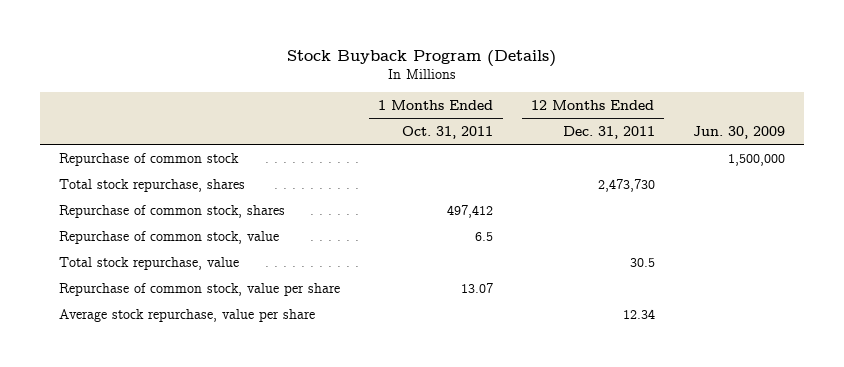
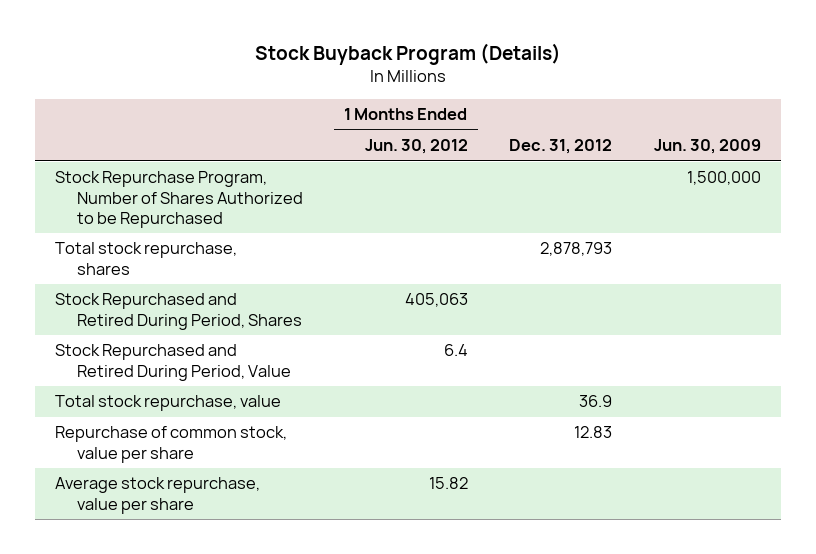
- | 1 Months Ended Oct. 31, 2011 | 12 Months Ended Dec. 31, 2011 | Jun. 30, 2009
+ | 1 Months Ended Jun. 30, 2012 | Dec. 31, 2012 | Jun. 30, 2009
- Repurchase of common stock | | | 1,500,000
+ Stock Repurchase Program, Number of Shares Authorized to be Repurchased | | | 1,500,000
- Repurchase of common stock, shares | 497,412 | |
- Repurchase of common stock, value | 6.5 | |
+ Stock Repurchased and Retired During Period, Shares | 405,063 | |
+ Stock Repurchased and Retired During Period, Value | 6.4 | |

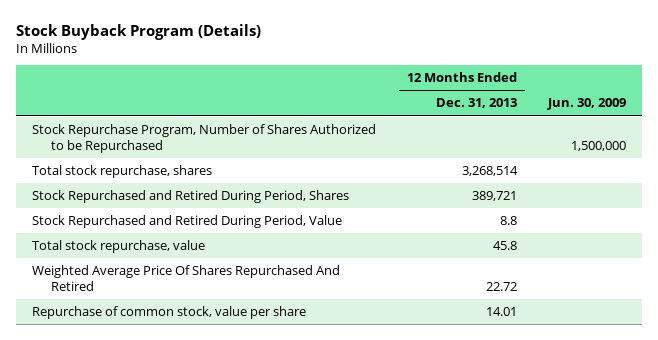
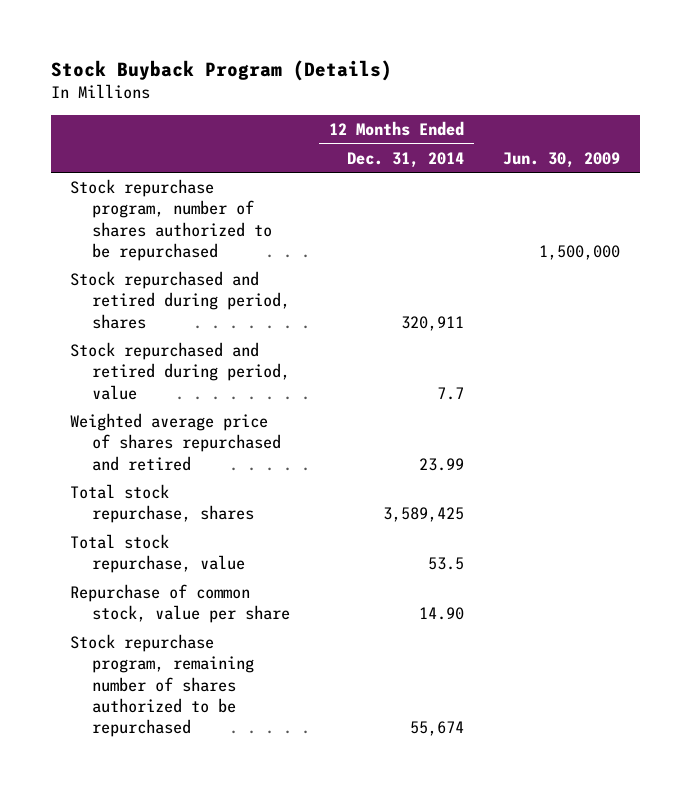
- | 12 Months Ended Dec. 31, 2013 | Jun. 30, 2009
+ | 12 Months Ended Dec. 31, 2014 | Jun. 30, 2009
- Stock Repurchase Program, Number of Shares Authorized to be Repurchased | | 1,500,000
+ Stock repurchase program, number of shares authorized to be repurchased | | 1,500,000
+ Stock repurchased and retired during period, shares | 320,911 |
+ Stock repurchased and retired during period, value | 7.7 |
+ Weighted average price of shares repurchased and retired | 23.99 |
- Stock Repurchased and Retired During Period, Shares | 389,721 |
- Stock Repurchased and Retired During Period, Value | 8.8 |
- Weighted Average Price Of Shares Repurchased And Retired | 22.72 |
+ Stock repurchase program, remaining number of shares authorized to be repurchased | 55,674 |

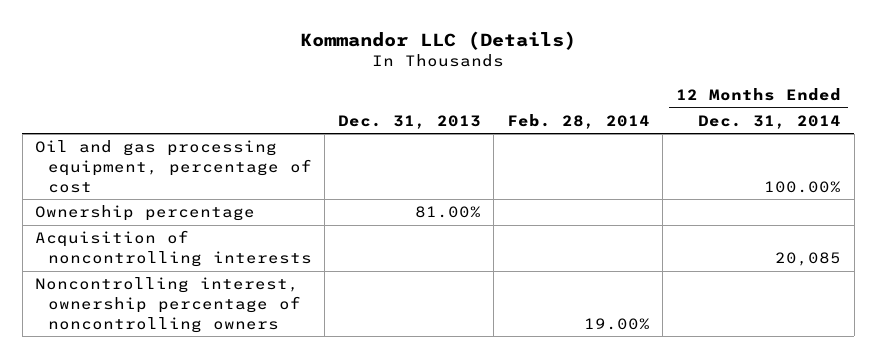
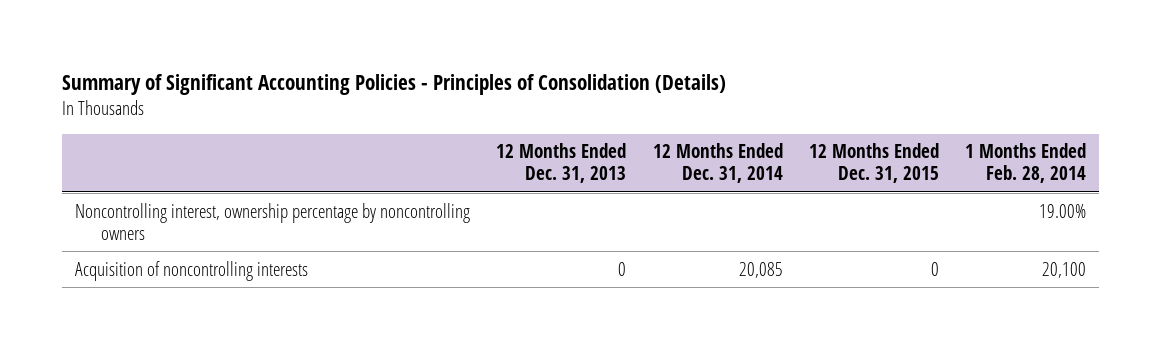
- Kommandor LLC (Details)
+ Summary of Significant Accounting Policies - Principles of Consolidation (Details)
- | Dec. 31, 2013 | Feb. 28, 2014 | 12 Months Ended Dec. 31, 2014
+ | 12 Months Ended Dec. 31, 2013 | 12 Months Ended Dec. 31, 2014 | 12 Months Ended Dec. 31, 2015 | 1 Months Ended Feb. 28, 2014
- Oil and gas processing equipment, percentage of cost | | | 100.00%
- Ownership percentage | 81.00% | |
+ Noncontrolling interest, ownership percentage by noncontrolling owners | | | | 19.00%
- Noncontrolling interest, ownership percentage of noncontrolling owners | | 19.00% |

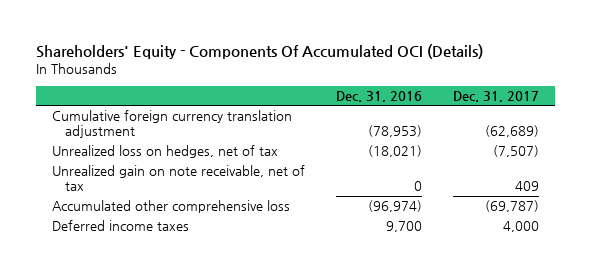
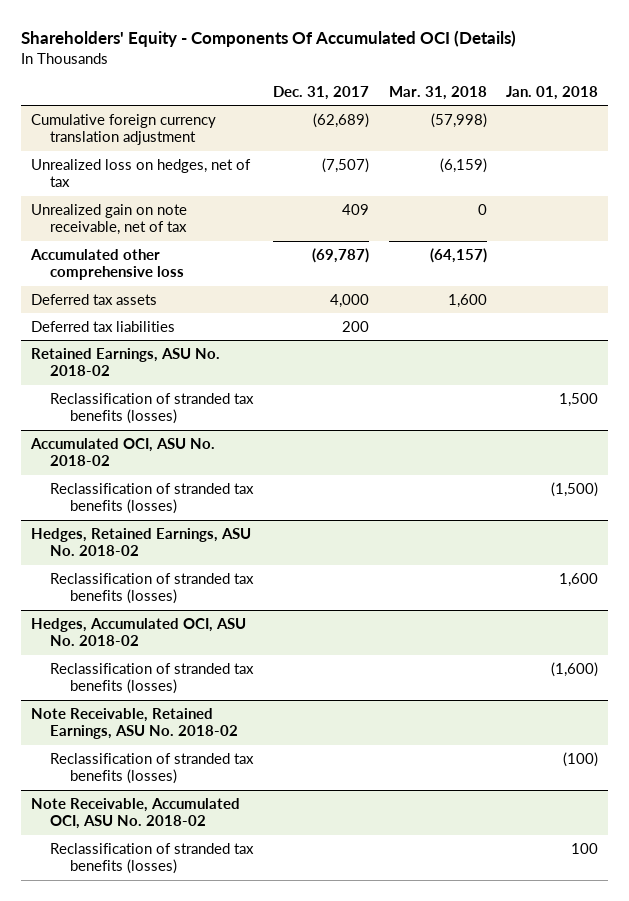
- | Dec. 31, 2016 | Dec. 31, 2017
+ | Dec. 31, 2017 | Mar. 31, 2018 | Jan. 01, 2018
- Deferred income taxes | 9,700 | 4,000
+ Deferred tax assets | 4,000 | 1,600 |
+ Deferred tax liabilities | 200 | |
+ Retained Earnings, ASU No. 2018-02
+ Reclassification of stranded tax benefits (losses) | | | 1,500
+ Accumulated OCI, ASU No. 2018-02
+ Reclassification of stranded tax benefits (losses) | | | (1,500)
+ Hedges, Retained Earnings, ASU No. 2018-02
+ Reclassification of stranded tax benefits (losses) | | | 1,600
+ Hedges, Accumulated OCI, ASU No. 2018-02
+ Reclassification of stranded tax benefits (losses) | | | (1,600)
+ Note Receivable, Retained Earnings, ASU No. 2018-02
+ Reclassification of stranded tax benefits (losses) | | | (100)
+ Note Receivable, Accumulated OCI, ASU No. 2018-02
+ Reclassification of stranded tax benefits (losses) | | | 100

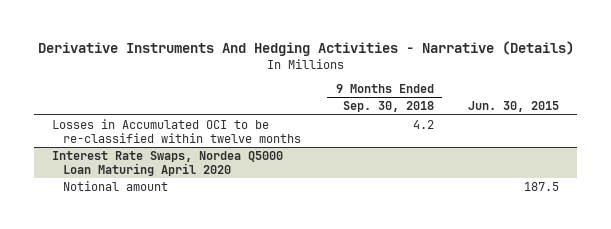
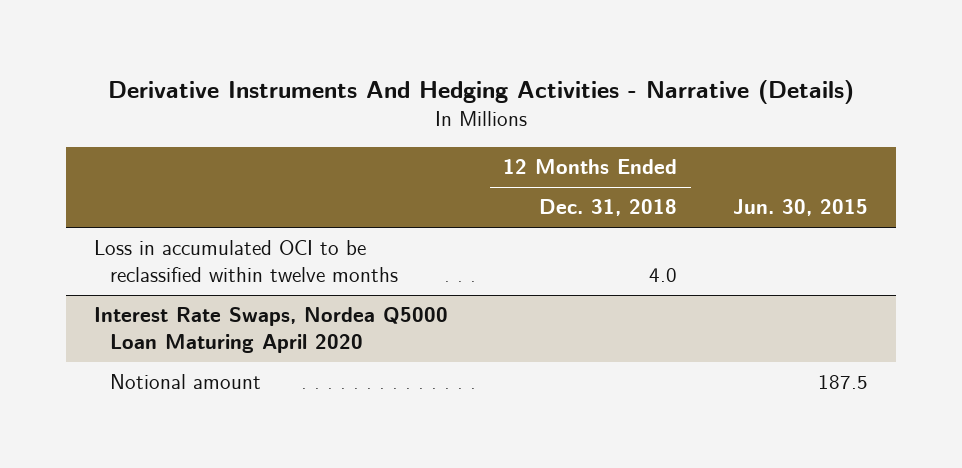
- | 9 Months Ended Sep. 30, 2018 | Jun. 30, 2015
+ | 12 Months Ended Dec. 31, 2018 | Jun. 30, 2015
- Losses in Accumulated OCI to be re-classified within twelve months | 4.2 |
+ Loss in accumulated OCI to be reclassified within twelve months | 4.0 |

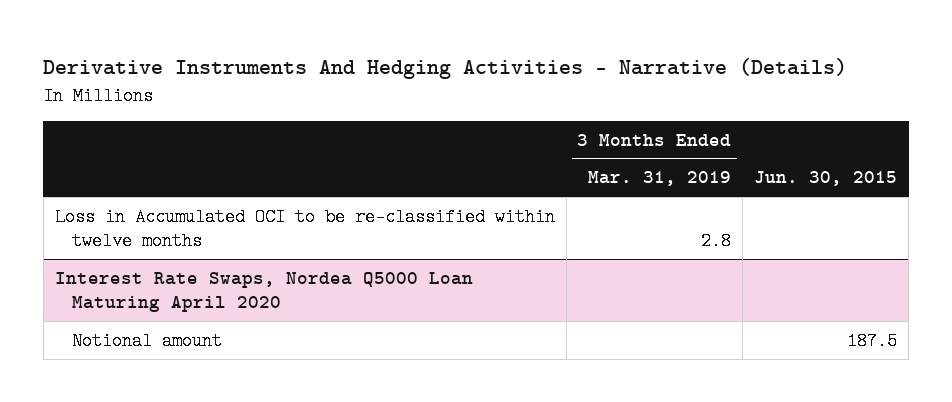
- | 12 Months Ended Dec. 31, 2018 | Jun. 30, 2015
+ | 3 Months Ended Mar. 31, 2019 | Jun. 30, 2015
- Loss in accumulated OCI to be reclassified within twelve months | 4.0 |
+ Loss in Accumulated OCI to be re-classified within twelve months | 2.8 |

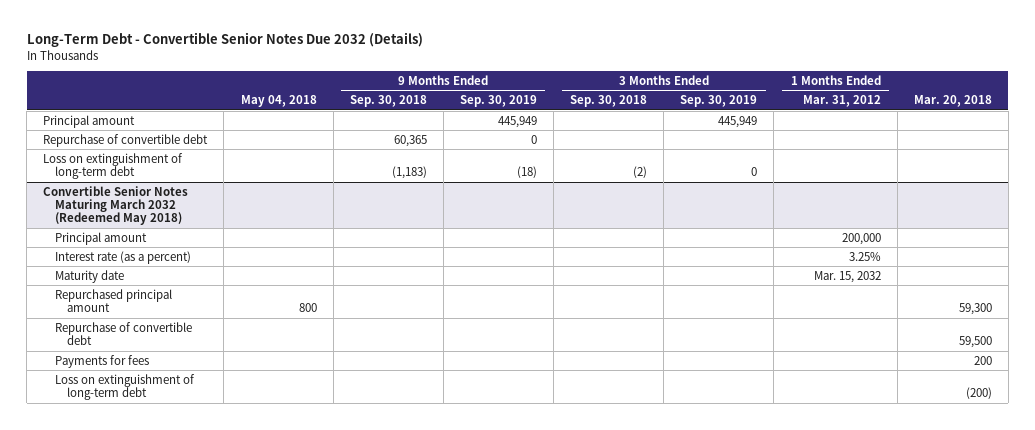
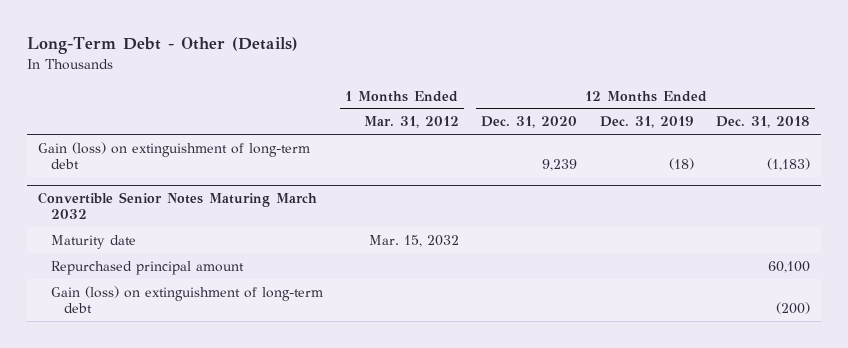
- Long-Term Debt - Convertible Senior Notes Due 2032 (Details)
+ Long-Term Debt - Other (Details)
- | May 04, 2018 | 9 Months Ended Sep. 30, 2018 | 9 Months Ended Sep. 30, 2019 | 3 Months Ended Sep. 30, 2018 | 3 Months Ended Sep. 30, 2019 | 1 Months Ended Mar. 31, 2012 | Mar. 20, 2018
+ | 1 Months Ended Mar. 31, 2012 | 12 Months Ended Dec. 31, 2020 | 12 Months Ended Dec. 31, 2019 | 12 Months Ended Dec. 31, 2018
- Principal amount | | | 445,949 | | 445,949 | |
- Repurchase of convertible debt | | 60,365 | 0 | | | |
- Loss on extinguishment of long-term debt | | (1,183) | (18) | (2) | 0 | |
- Convertible Senior Notes Maturing March 2032 (Redeemed May 2018)
- Principal amount | | | | | | 200,000 |
- Interest rate (as a percent) | | | | | | 3.25% |
+ Gain (loss) on extinguishment of long-term debt | | 9,239 | (18) | (1,183)
+ Convertible Senior Notes Maturing March 2032
- Repurchase of convertible debt | | | | | | | 59,500
- Payments for fees | | | | | | | 200
- Loss on extinguishment of long-term debt | | | | | | | (200)
+ Gain (loss) on extinguishment of long-term debt | | | | (200)

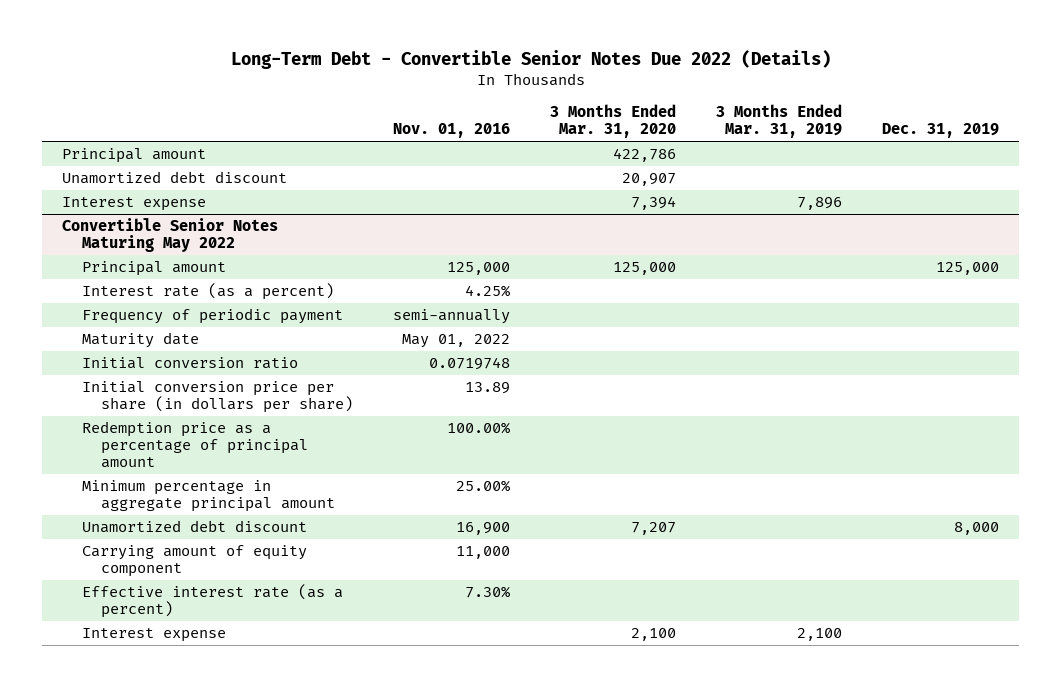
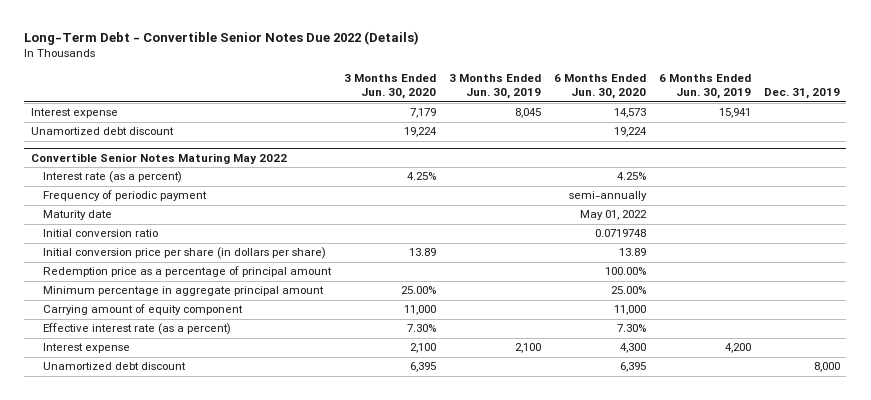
- | Nov. 01, 2016 | 3 Months Ended Mar. 31, 2020 | 3 Months Ended Mar. 31, 2019 | Dec. 31, 2019
+ | 3 Months Ended Jun. 30, 2020 | 3 Months Ended Jun. 30, 2019 | 6 Months Ended Jun. 30, 2020 | 6 Months Ended Jun. 30, 2019 | Dec. 31, 2019
- Principal amount | | 422,786 | |
moved down: Unamortized debt discount | 19,224 | | 19,224 | |
@ Convertible Senior Notes Maturing May 2022
- Principal amount | 125,000 | 125,000 | | 125,000
moved down: Unamortized debt discount | 6,395 | | 6,395 | | 8,000

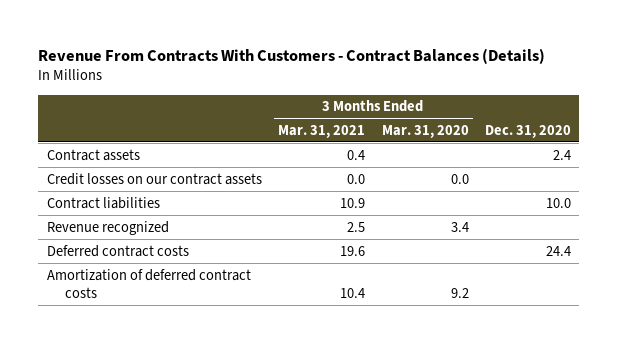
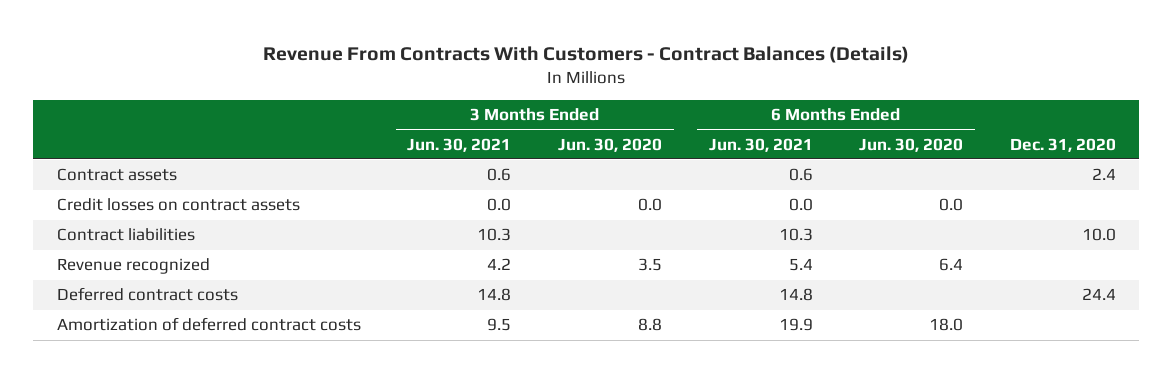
- | 3 Months Ended Mar. 31, 2021 | 3 Months Ended Mar. 31, 2020 | Dec. 31, 2020
+ | 3 Months Ended Jun. 30, 2021 | 3 Months Ended Jun. 30, 2020 | 6 Months Ended Jun. 30, 2021 | 6 Months Ended Jun. 30, 2020 | Dec. 31, 2020
- Credit losses on our contract assets | 0.0 | 0.0 |
+ Credit losses on contract assets | 0.0 | 0.0 | 0.0 | 0.0 |

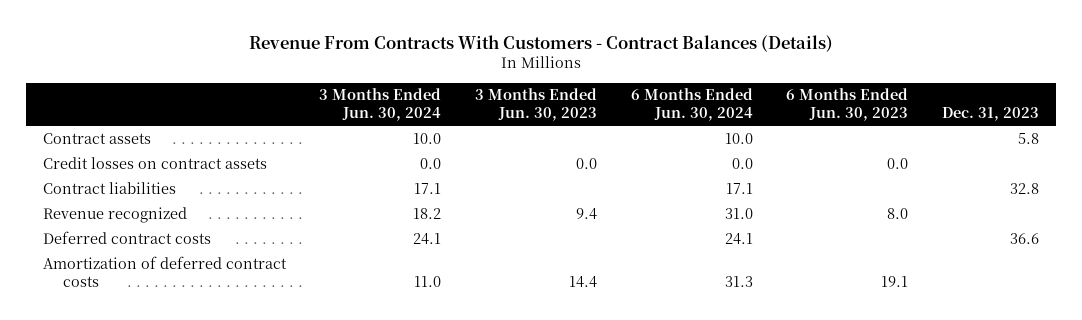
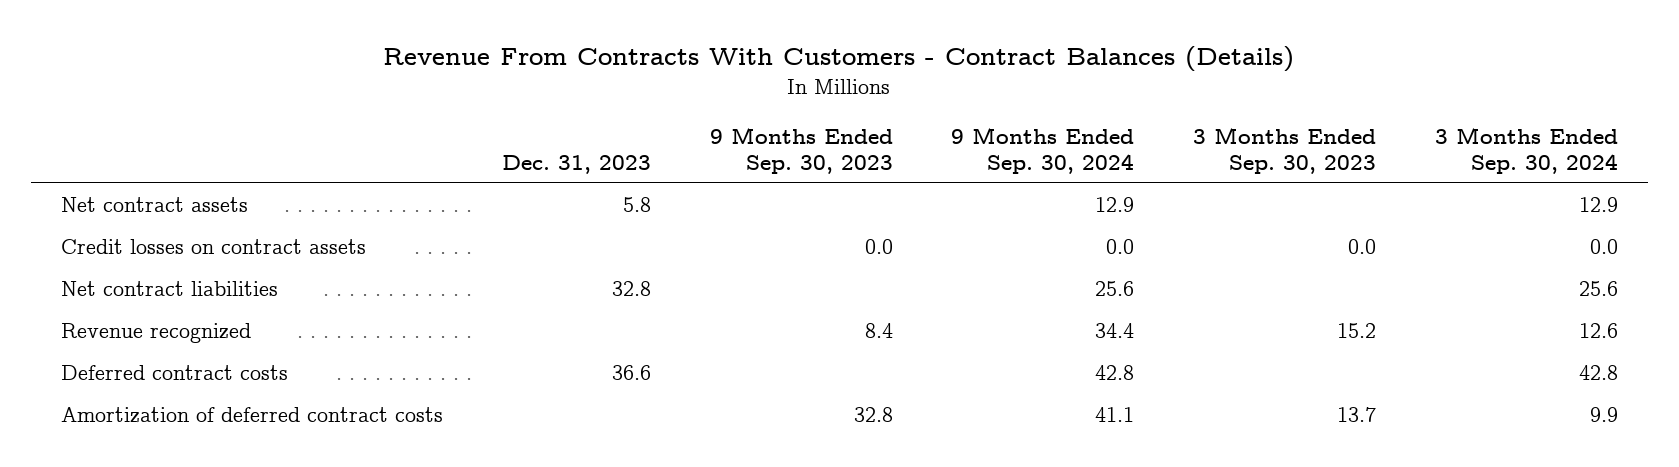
- | 3 Months Ended Jun. 30, 2024 | 3 Months Ended Jun. 30, 2023 | 6 Months Ended Jun. 30, 2024 | 6 Months Ended Jun. 30, 2023 | Dec. 31, 2023
+ | Dec. 31, 2023 | 9 Months Ended Sep. 30, 2023 | 9 Months Ended Sep. 30, 2024 | 3 Months Ended Sep. 30, 2023 | 3 Months Ended Sep. 30, 2024
- Contract assets | 10.0 | | 10.0 | | 5.8
+ Net contract assets | 5.8 | | 12.9 | | 12.9
- Contract liabilities | 17.1 | | 17.1 | | 32.8
+ Net contract liabilities | 32.8 | | 25.6 | | 25.6

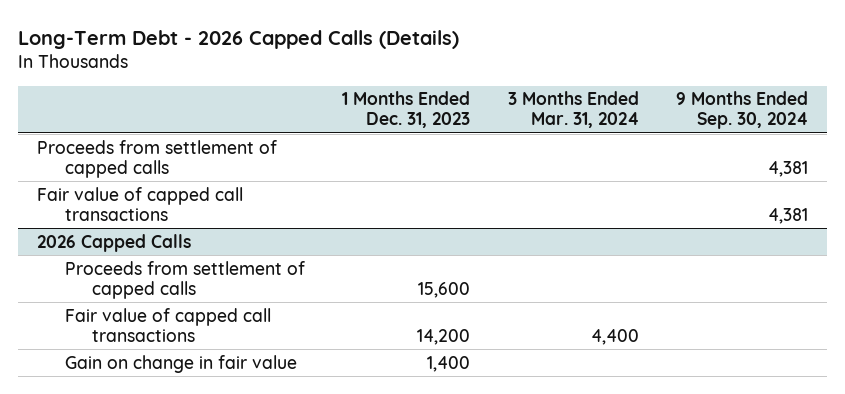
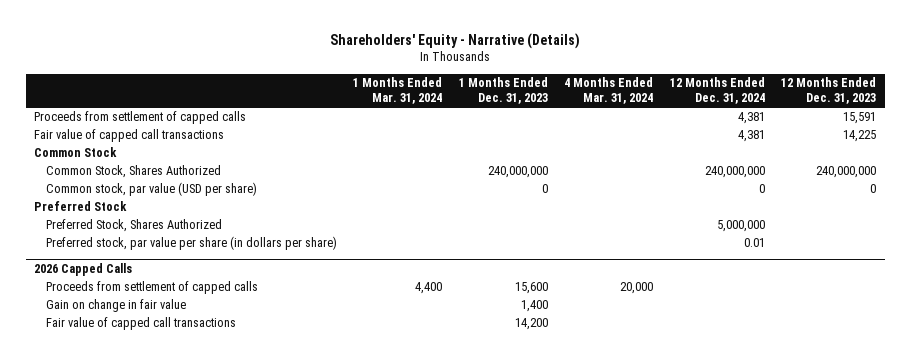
- Long-Term Debt - 2026 Capped Calls (Details)
+ Shareholders' Equity - Narrative (Details)
- | 1 Months Ended Dec. 31, 2023 | 3 Months Ended Mar. 31, 2024 | 9 Months Ended Sep. 30, 2024
+ | 1 Months Ended Mar. 31, 2024 | 1 Months Ended Dec. 31, 2023 | 4 Months Ended Mar. 31, 2024 | 12 Months Ended Dec. 31, 2024 | 12 Months Ended Dec. 31, 2023
+ Common Stock
+ Common Stock, Shares Authorized | | 240,000,000 | | 240,000,000 | 240,000,000
+ Common stock, par value (USD per share) | | 0 | | 0 | 0
+ Preferred Stock
+ Preferred Stock, Shares Authorized | | | | 5,000,000 |
+ Preferred stock, par value per share (in dollars per share) | | | | 0.01 |
@ 2026 Capped Calls
moved down: Fair value of capped call transactions | | 14,200 | | |

